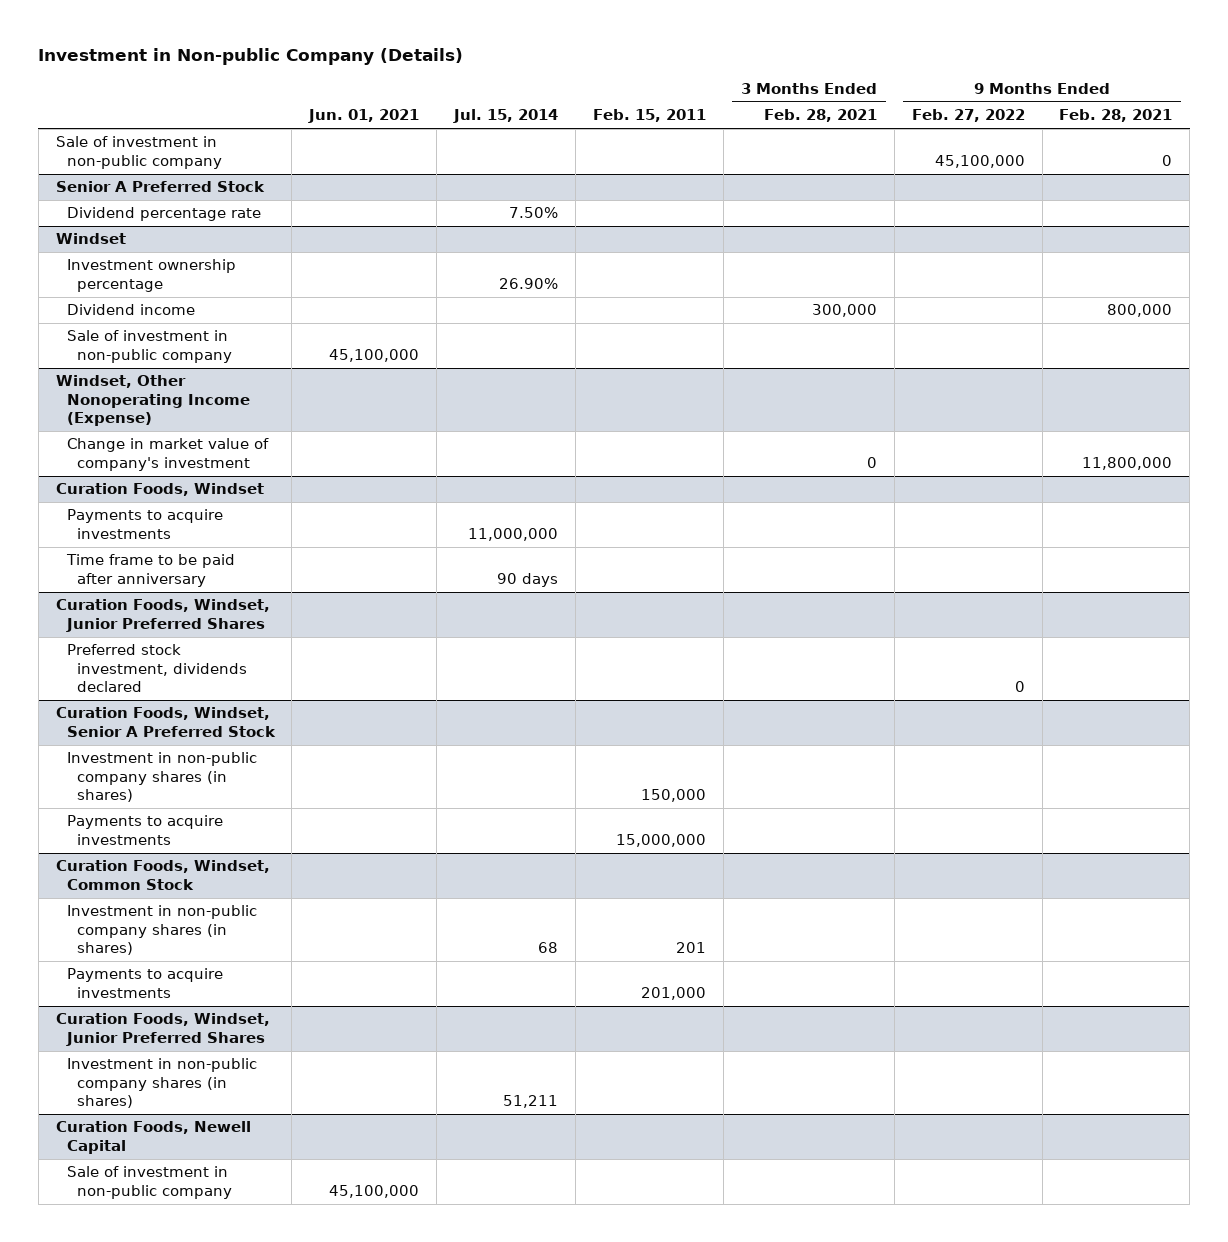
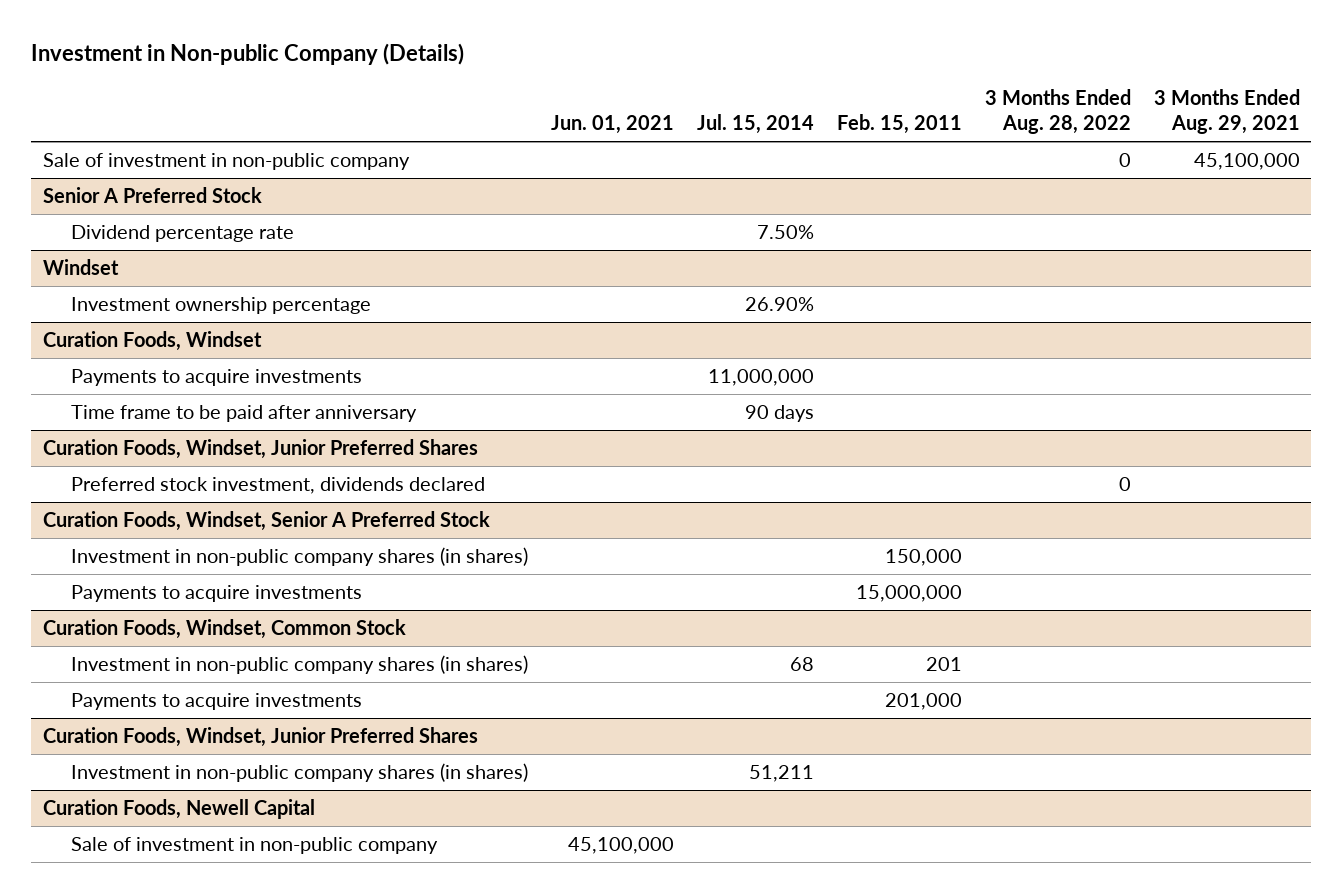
- | Jun. 01, 2021 | Jul. 15, 2014 | Feb. 15, 2011 | 3 Months Ended Feb. 28, 2021 | 9 Months Ended Feb. 27, 2022 | 9 Months Ended Feb. 28, 2021
+ | Jun. 01, 2021 | Jul. 15, 2014 | Feb. 15, 2011 | 3 Months Ended Aug. 28, 2022 | 3 Months Ended Aug. 29, 2021
@ Windset
- Dividend income | | | | 300,000 | | 800,000
- Sale of investment in non-public company | 45,100,000 | | | | |
- Windset, Other Nonoperating Income (Expense)
- Change in market value of company's investment | | | | 0 | | 11,800,000

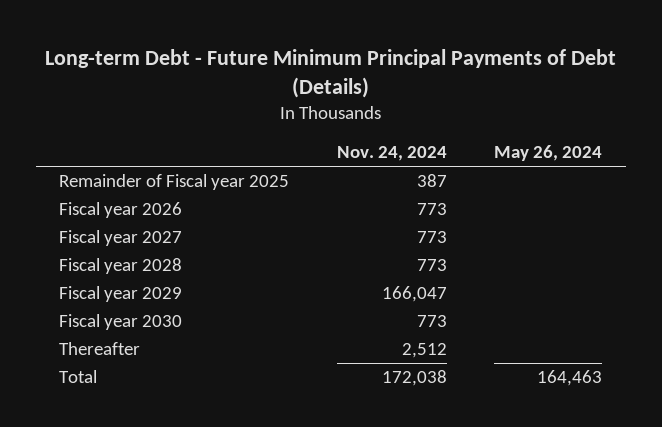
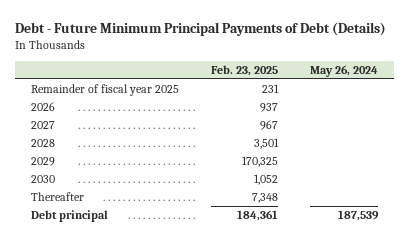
- Long-term Debt - Future Minimum Principal Payments of Debt (Details)
+ Debt - Future Minimum Principal Payments of Debt (Details)
- | Nov. 24, 2024 | May 26, 2024
+ | Feb. 23, 2025 | May 26, 2024
- Remainder of Fiscal year 2025 | 387 |
- Fiscal year 2026 | 773 |
- Fiscal year 2027 | 773 |
- Fiscal year 2028 | 773 |
- Fiscal year 2029 | 166,047 |
- Fiscal year 2030 | 773 |
+ Remainder of fiscal year 2025 | 231 |
+ 2026 | 937 |
+ 2027 | 967 |
+ 2028 | 3,501 |
+ 2029 | 170,325 |
+ 2030 | 1,052 |
- Total | 172,038 | 164,463
+ Debt principal | 184,361 | 187,539

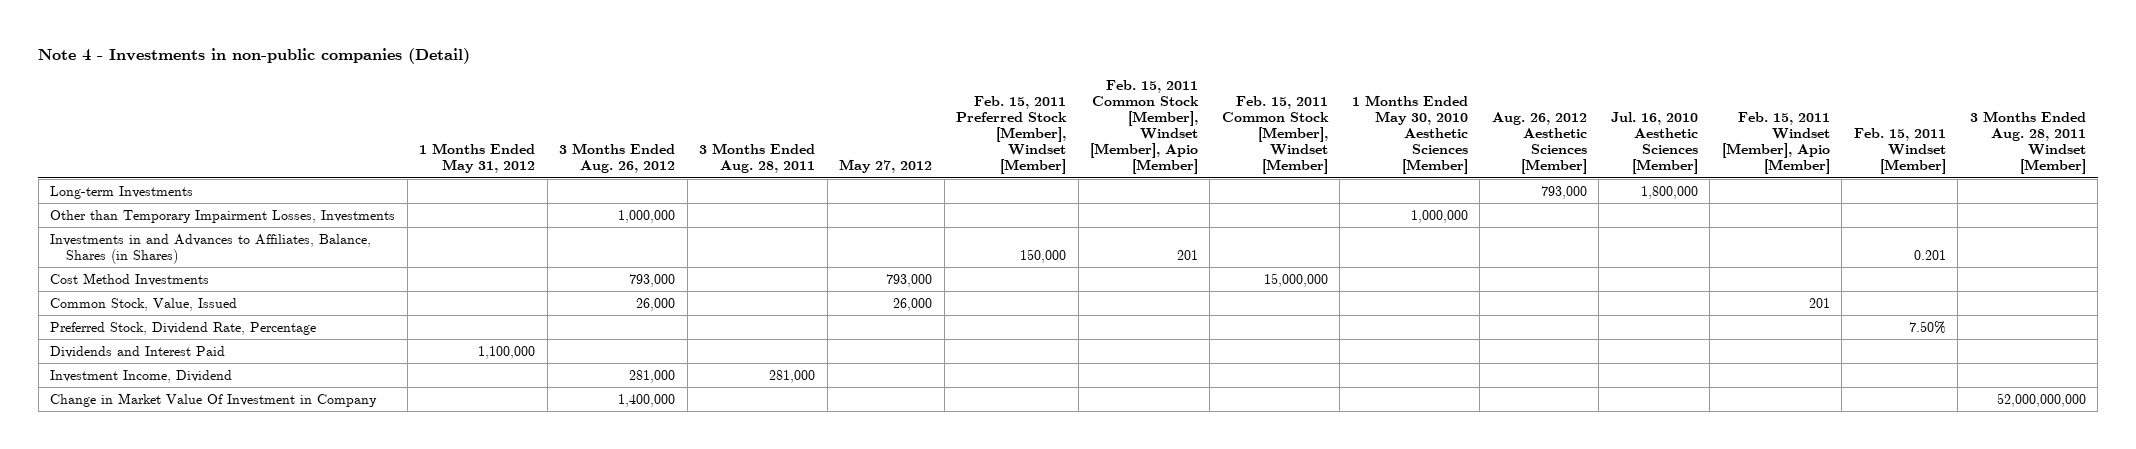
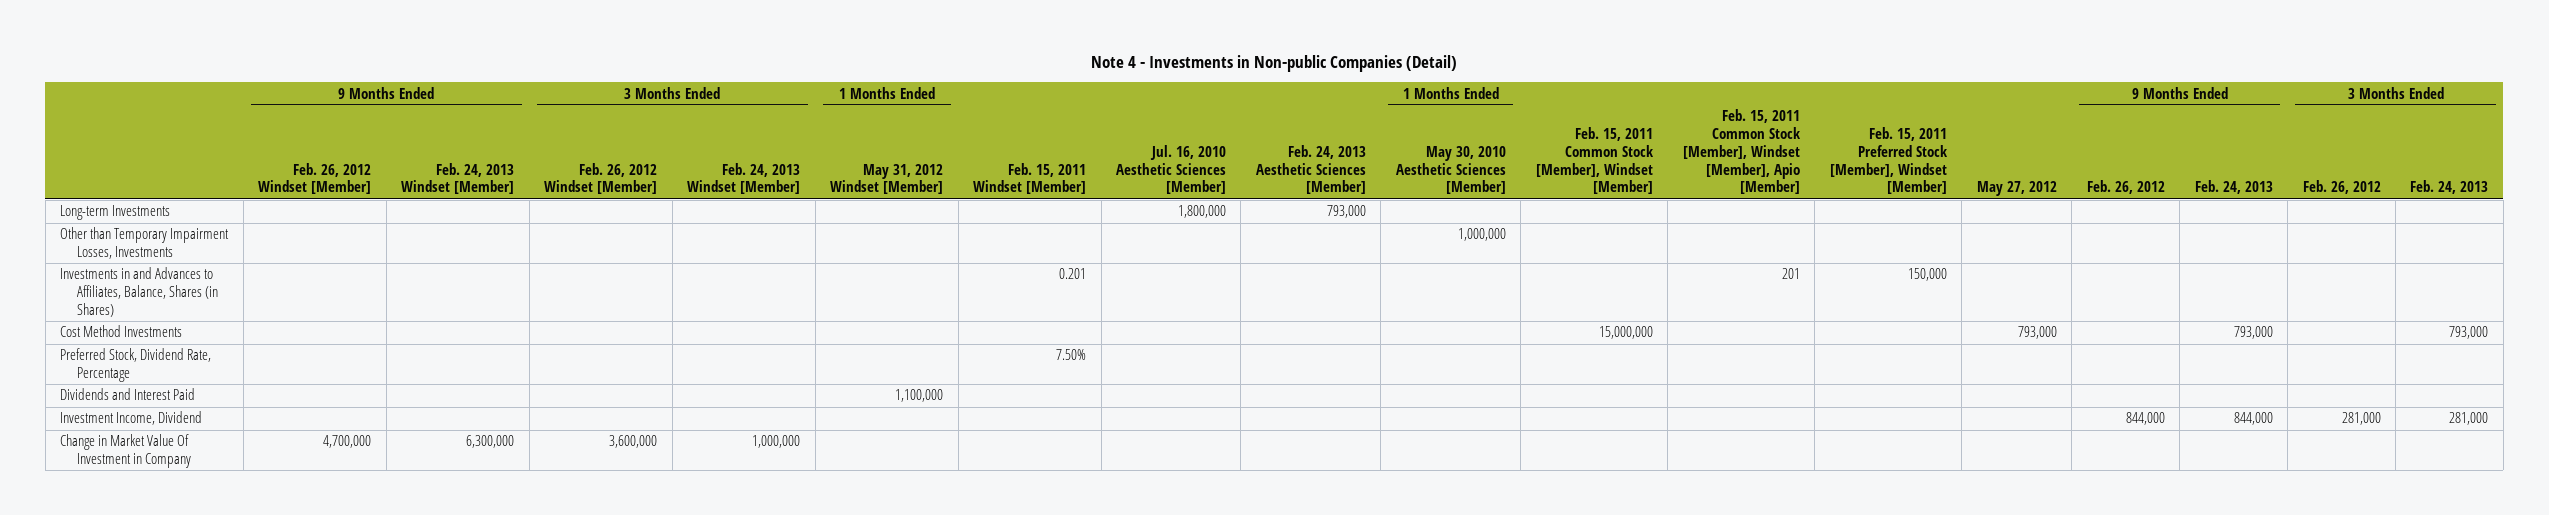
- Note 4 - Investments in non-public companies (Detail)
+ Note 4 - Investments in Non-public Companies (Detail)
- | 1 Months Ended May 31, 2012 | 3 Months Ended Aug. 26, 2012 | 3 Months Ended Aug. 28, 2011 | May 27, 2012 | Feb. 15, 2011 Preferred Stock [Member], Windset [Member] | Feb. 15, 2011 Common Stock [Member], Windset [Member], Apio [Member] | Feb. 15, 2011 Common Stock [Member], Windset [Member] | 1 Months Ended May 30, 2010 Aesthetic Sciences [Member] | Aug. 26, 2012 Aesthetic Sciences [Member] | Jul. 16, 2010 Aesthetic Sciences [Member] | Feb. 15, 2011 Windset [Member], Apio [Member] | Feb. 15, 2011 Windset [Member] | 3 Months Ended Aug. 28, 2011 Windset [Member]
+ | 9 Months Ended Feb. 26, 2012 Windset [Member] | 9 Months Ended Feb. 24, 2013 Windset [Member] | 3 Months Ended Feb. 26, 2012 Windset [Member] | 3 Months Ended Feb. 24, 2013 Windset [Member] | 1 Months Ended May 31, 2012 Windset [Member] | Feb. 15, 2011 Windset [Member] | Jul. 16, 2010 Aesthetic Sciences [Member] | Feb. 24, 2013 Aesthetic Sciences [Member] | 1 Months Ended May 30, 2010 Aesthetic Sciences [Member] | Feb. 15, 2011 Common Stock [Member], Windset [Member] | Feb. 15, 2011 Common Stock [Member], Windset [Member], Apio [Member] | Feb. 15, 2011 Preferred Stock [Member], Windset [Member] | May 27, 2012 | 9 Months Ended Feb. 26, 2012 | 9 Months Ended Feb. 24, 2013 | 3 Months Ended Feb. 26, 2012 | 3 Months Ended Feb. 24, 2013
- Common Stock, Value, Issued | | 26,000 | | 26,000 | | | | | | | 201 | |

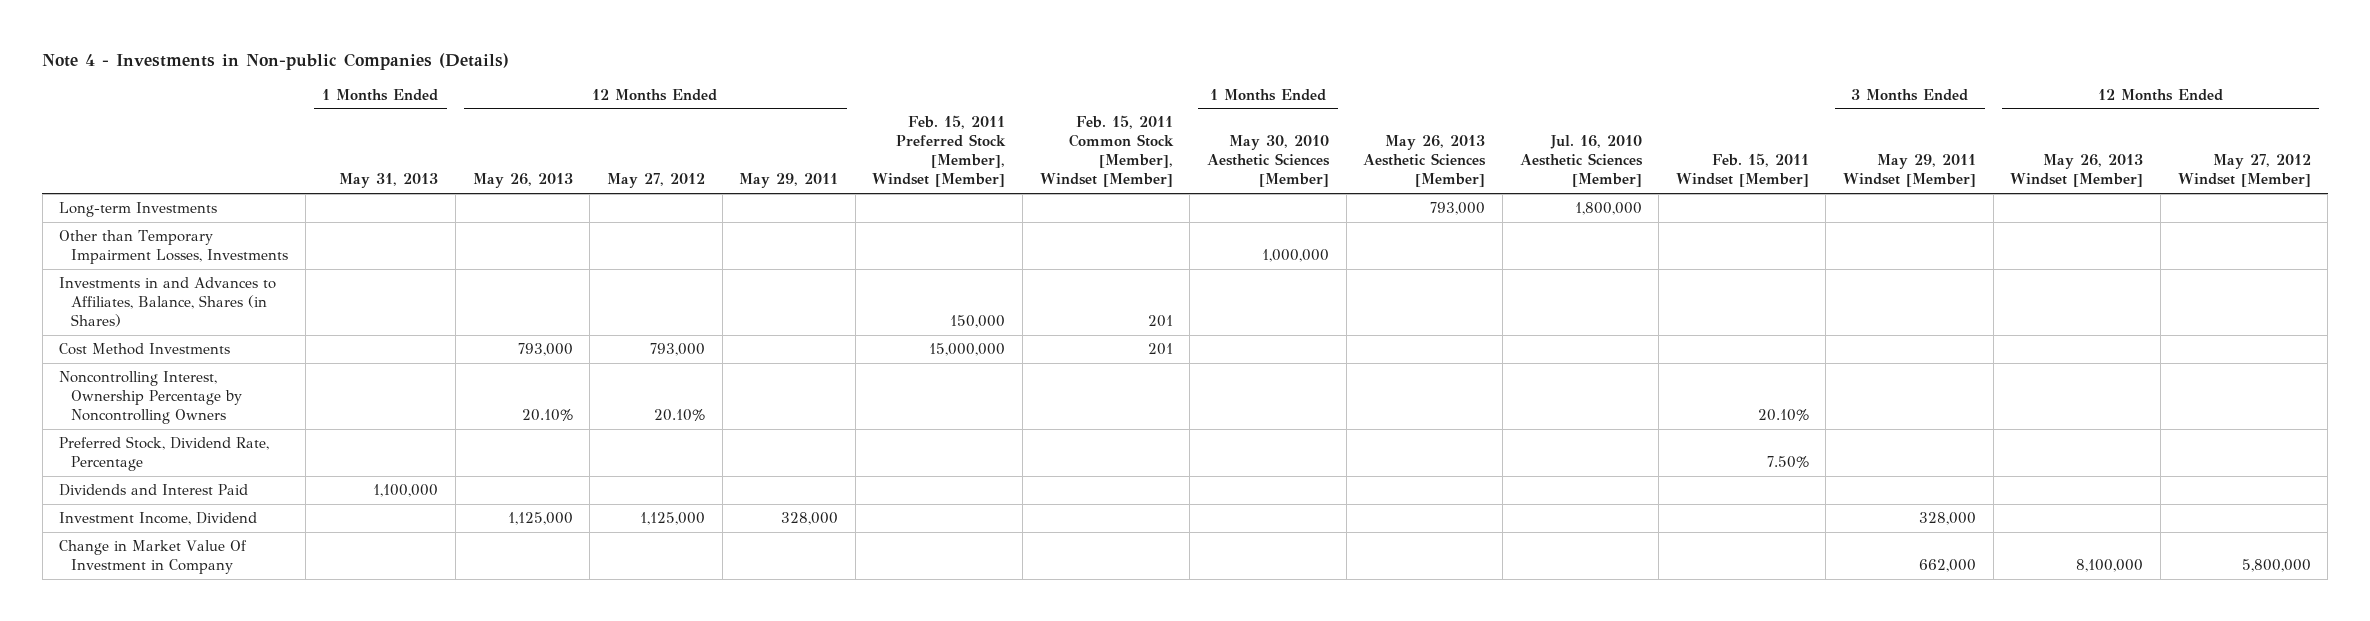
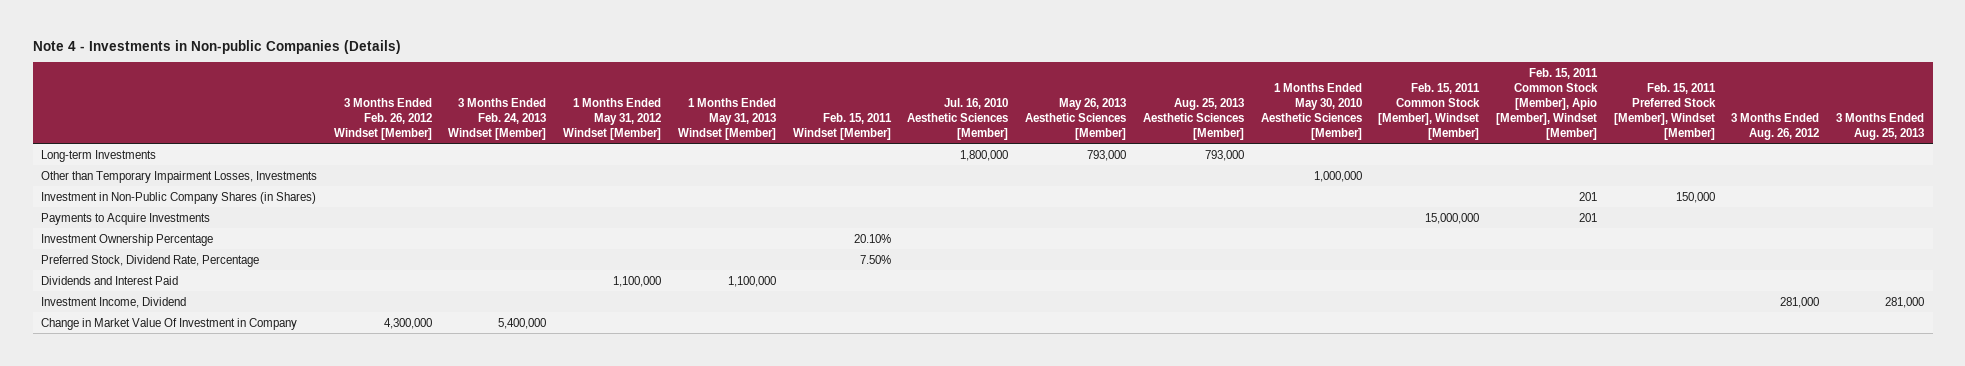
- | 1 Months Ended May 31, 2013 | 12 Months Ended May 26, 2013 | 12 Months Ended May 27, 2012 | 12 Months Ended May 29, 2011 | Feb. 15, 2011 Preferred Stock [Member], Windset [Member] | Feb. 15, 2011 Common Stock [Member], Windset [Member] | 1 Months Ended May 30, 2010 Aesthetic Sciences [Member] | May 26, 2013 Aesthetic Sciences [Member] | Jul. 16, 2010 Aesthetic Sciences [Member] | Feb. 15, 2011 Windset [Member] | 3 Months Ended May 29, 2011 Windset [Member] | 12 Months Ended May 26, 2013 Windset [Member] | 12 Months Ended May 27, 2012 Windset [Member]
+ | 3 Months Ended Feb. 26, 2012 Windset [Member] | 3 Months Ended Feb. 24, 2013 Windset [Member] | 1 Months Ended May 31, 2012 Windset [Member] | 1 Months Ended May 31, 2013 Windset [Member] | Feb. 15, 2011 Windset [Member] | Jul. 16, 2010 Aesthetic Sciences [Member] | May 26, 2013 Aesthetic Sciences [Member] | Aug. 25, 2013 Aesthetic Sciences [Member] | 1 Months Ended May 30, 2010 Aesthetic Sciences [Member] | Feb. 15, 2011 Common Stock [Member], Windset [Member] | Feb. 15, 2011 Common Stock [Member], Apio [Member], Windset [Member] | Feb. 15, 2011 Preferred Stock [Member], Windset [Member] | 3 Months Ended Aug. 26, 2012 | 3 Months Ended Aug. 25, 2013
- Investments in and Advances to Affiliates, Balance, Shares (in Shares) | | | | | 150,000 | 201 | | | | | | |
- Cost Method Investments | | 793,000 | 793,000 | | 15,000,000 | 201 | | | | | | |
- Noncontrolling Interest, Ownership Percentage by Noncontrolling Owners | | 20.10% | 20.10% | | | | | | | 20.10% | | |
+ Investment in Non-Public Company Shares (in Shares) | | | | | | | | | | | 201 | 150,000 | |
+ Payments to Acquire Investments | | | | | | | | | | 15,000,000 | 201 | | |
+ Investment Ownership Percentage | | | | | 20.10% | | | | | | | | |

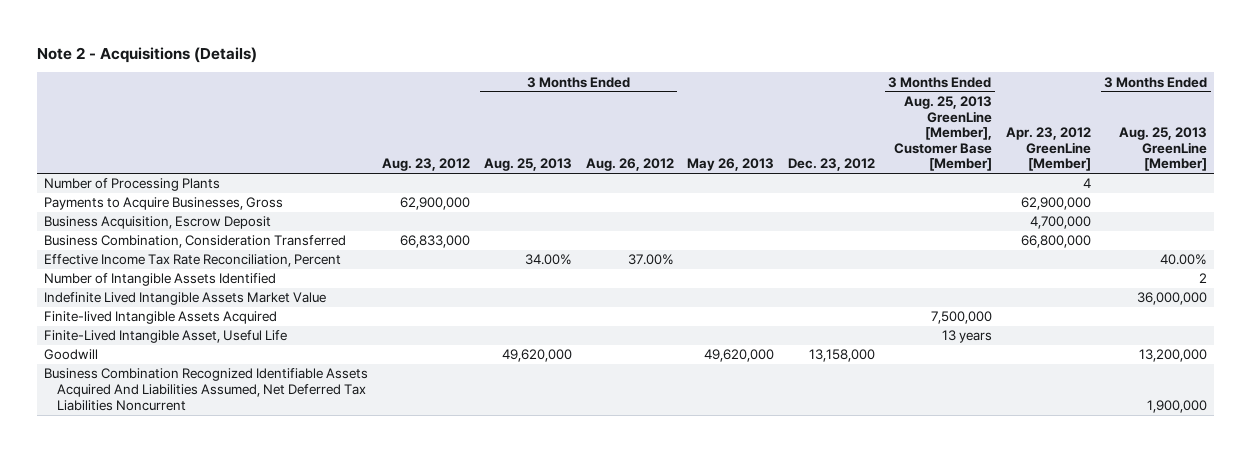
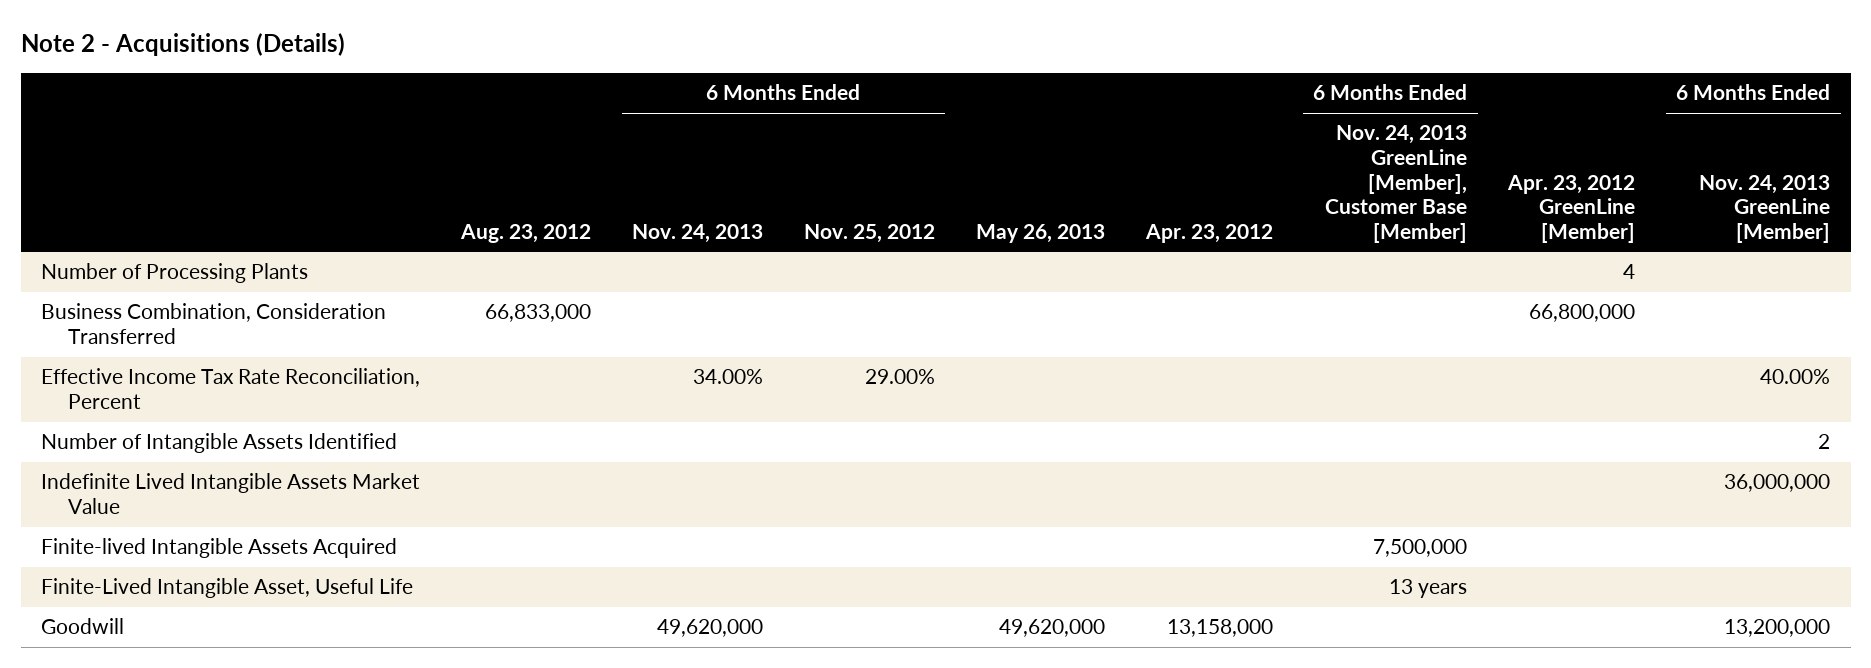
- | Aug. 23, 2012 | 3 Months Ended Aug. 25, 2013 | 3 Months Ended Aug. 26, 2012 | May 26, 2013 | Dec. 23, 2012 | 3 Months Ended Aug. 25, 2013 GreenLine [Member], Customer Base [Member] | Apr. 23, 2012 GreenLine [Member] | 3 Months Ended Aug. 25, 2013 GreenLine [Member]
+ | Aug. 23, 2012 | 6 Months Ended Nov. 24, 2013 | 6 Months Ended Nov. 25, 2012 | May 26, 2013 | Apr. 23, 2012 | 6 Months Ended Nov. 24, 2013 GreenLine [Member], Customer Base [Member] | Apr. 23, 2012 GreenLine [Member] | 6 Months Ended Nov. 24, 2013 GreenLine [Member]
- Payments to Acquire Businesses, Gross | 62,900,000 | | | | | | 62,900,000 |
- Business Acquisition, Escrow Deposit | | | | | | | 4,700,000 |
- Business Combination Recognized Identifiable Assets Acquired And Liabilities Assumed, Net Deferred Tax Liabilities Noncurrent | | | | | | | | 1,900,000

